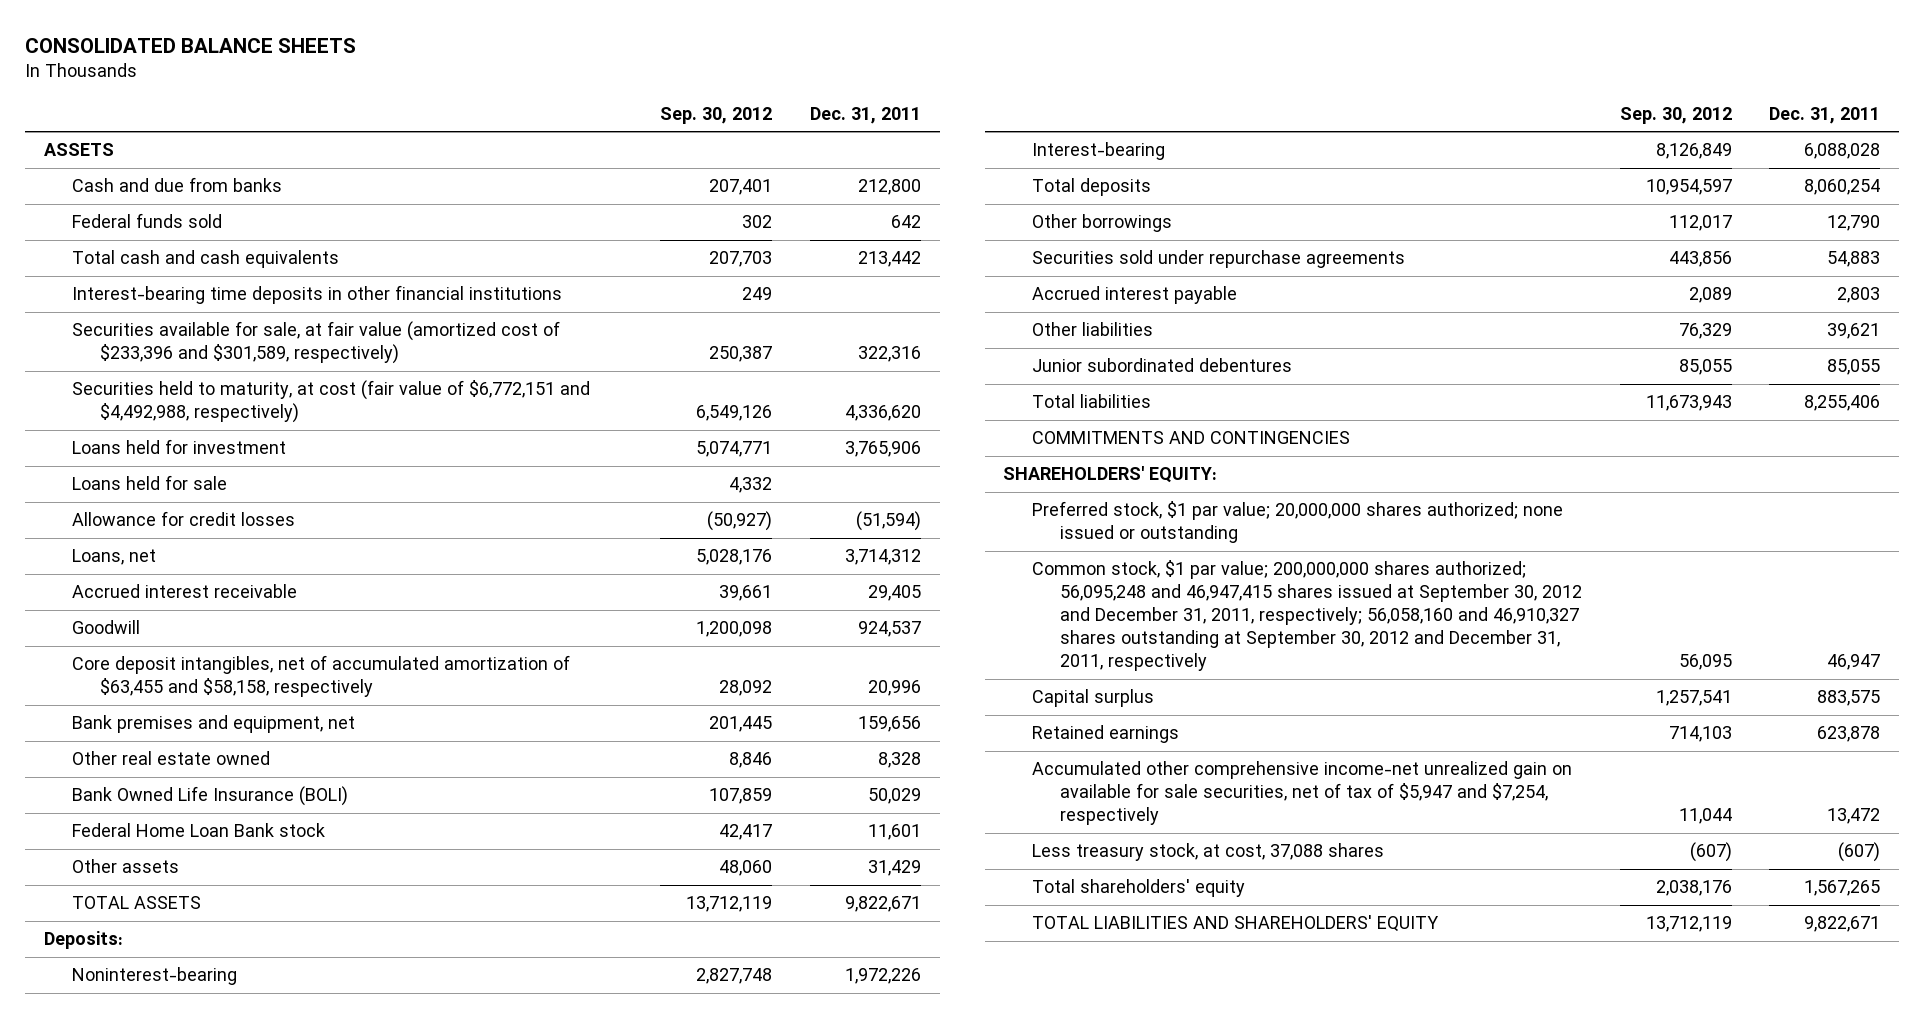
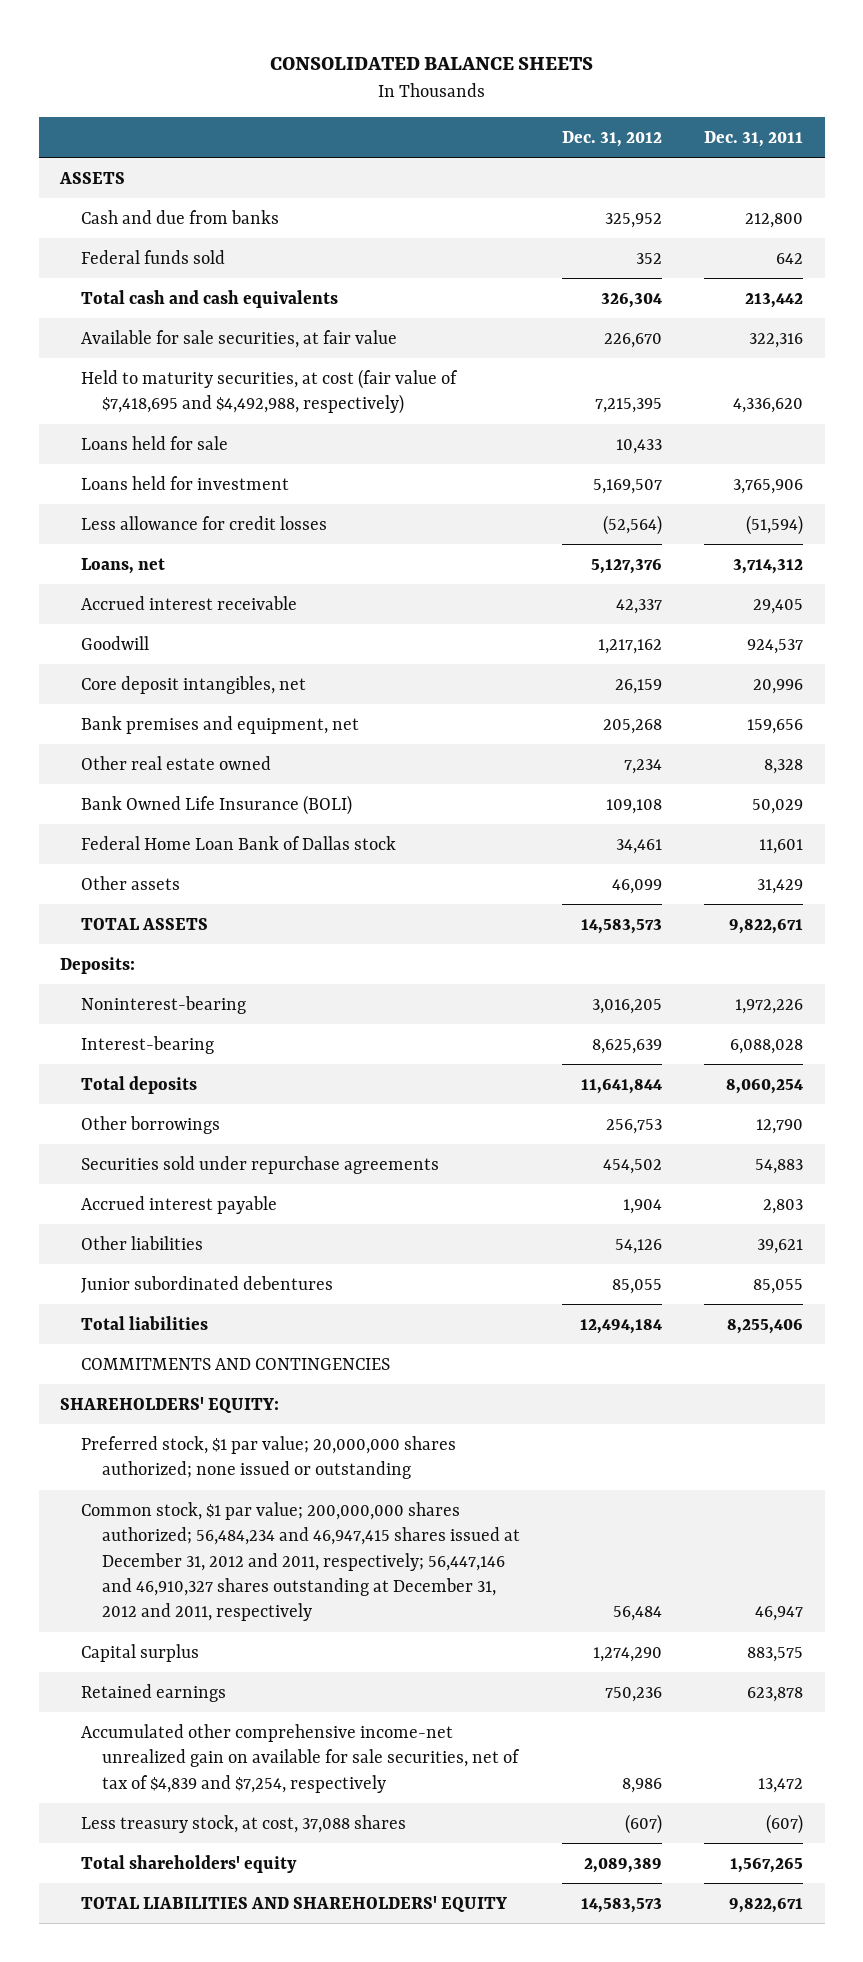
- | Sep. 30, 2012 | Dec. 31, 2011
+ | Dec. 31, 2012 | Dec. 31, 2011
- Interest-bearing time deposits in other financial institutions | 249 |
- Securities available for sale, at fair value (amortized cost of $233,396 and $301,589, respectively) | 250,387 | 322,316
- Securities held to maturity, at cost (fair value of $6,772,151 and $4,492,988, respectively) | 6,549,126 | 4,336,620
+ Available for sale securities, at fair value | 226,670 | 322,316
+ Held to maturity securities, at cost (fair value of $7,418,695 and $4,492,988, respectively) | 7,215,395 | 4,336,620
- Allowance for credit losses | (50,927) | (51,594)
moved down: Loans held for investment | 5,169,507 | 3,765,906
+ Less allowance for credit losses | (52,564) | (51,594)
- Core deposit intangibles, net of accumulated amortization of $63,455 and $58,158, respectively | 28,092 | 20,996
+ Core deposit intangibles, net | 26,159 | 20,996
- Federal Home Loan Bank stock | 42,417 | 11,601
+ Federal Home Loan Bank of Dallas stock | 34,461 | 11,601
- Common stock, $1 par value; 200,000,000 shares authorized; 56,095,248 and 46,947,415 shares issued at September 30, 2012 and December 31, 2011, respectively; 56,058,160 and 46,910,327 shares outstanding at September 30, 2012 and December 31, 2011, respectively | 56,095 | 46,947
+ Common stock, $1 par value; 200,000,000 shares authorized; 56,484,234 and 46,947,415 shares issued at December 31, 2012 and 2011, respectively; 56,447,146 and 46,910,327 shares outstanding at December 31, 2012 and 2011, respectively | 56,484 | 46,947
- Accumulated other comprehensive income-net unrealized gain on available for sale securities, net of tax of $5,947 and $7,254, respectively | 11,044 | 13,472
+ Accumulated other comprehensive income-net unrealized gain on available for sale securities, net of tax of $4,839 and $7,254, respectively | 8,986 | 13,472

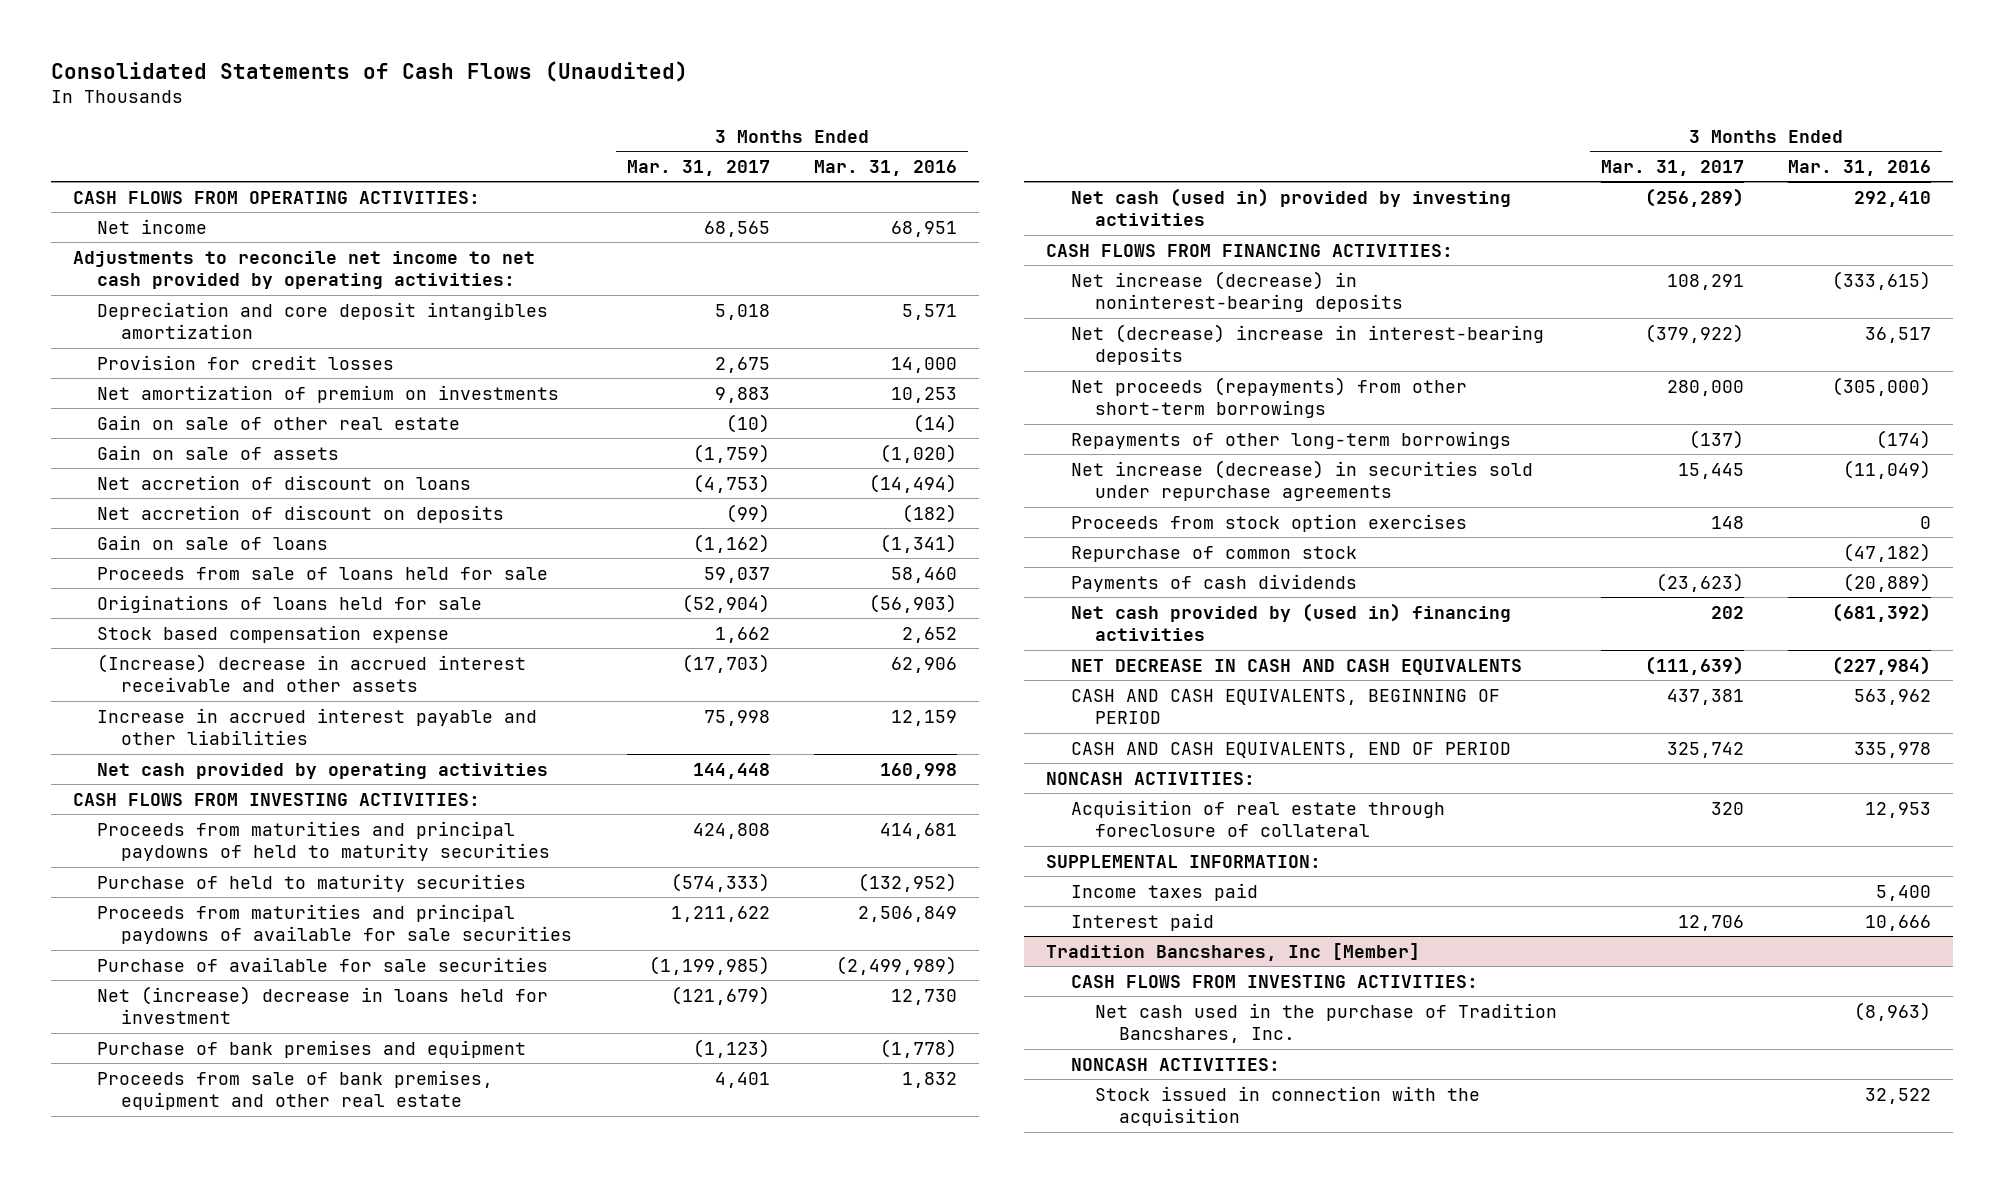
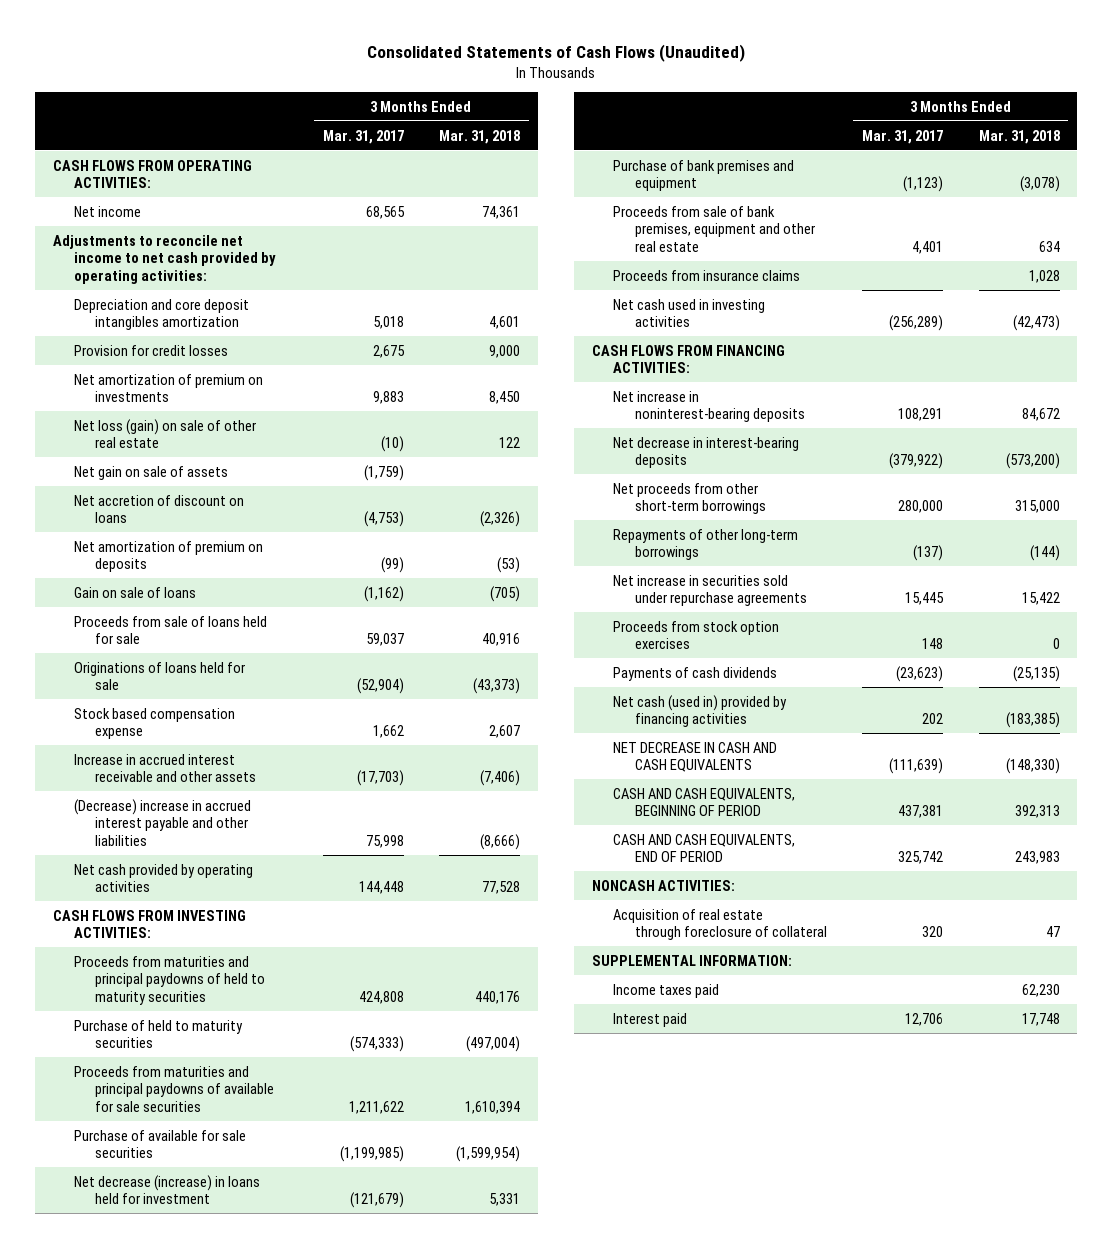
- | 3 Months Ended Mar. 31, 2017 | 3 Months Ended Mar. 31, 2016
+ | 3 Months Ended Mar. 31, 2017 | 3 Months Ended Mar. 31, 2018
- Gain on sale of other real estate | (10) | (14)
- Gain on sale of assets | (1,759) | (1,020)
+ Net loss (gain) on sale of other real estate | (10) | 122
+ Net gain on sale of assets | (1,759) |
- Net accretion of discount on deposits | (99) | (182)
+ Net amortization of premium on deposits | (99) | (53)
- (Increase) decrease in accrued interest receivable and other assets | (17,703) | 62,906
- Increase in accrued interest payable and other liabilities | 75,998 | 12,159
+ Increase in accrued interest receivable and other assets | (17,703) | (7,406)
+ (Decrease) increase in accrued interest payable and other liabilities | 75,998 | (8,666)
- Net (increase) decrease in loans held for investment | (121,679) | 12,730
+ Net decrease (increase) in loans held for investment | (121,679) | 5,331
- Net cash (used in) provided by investing activities | (256,289) | 292,410
+ Proceeds from insurance claims | | 1,028
+ Net cash used in investing activities | (256,289) | (42,473)
- Net increase (decrease) in noninterest-bearing deposits | 108,291 | (333,615)
- Net (decrease) increase in interest-bearing deposits | (379,922) | 36,517
- Net proceeds (repayments) from other short-term borrowings | 280,000 | (305,000)
+ Net increase in noninterest-bearing deposits | 108,291 | 84,672
+ Net decrease in interest-bearing deposits | (379,922) | (573,200)
+ Net proceeds from other short-term borrowings | 280,000 | 315,000
- Net increase (decrease) in securities sold under repurchase agreements | 15,445 | (11,049)
+ Net increase in securities sold under repurchase agreements | 15,445 | 15,422
- Repurchase of common stock | | (47,182)
- Net cash provided by (used in) financing activities | 202 | (681,392)
+ Net cash (used in) provided by financing activities | 202 | (183,385)
- Tradition Bancshares, Inc [Member]
- CASH FLOWS FROM INVESTING ACTIVITIES:
- Net cash used in the purchase of Tradition Bancshares, Inc. | | (8,963)
- NONCASH ACTIVITIES:
- Stock issued in connection with the acquisition | | 32,522

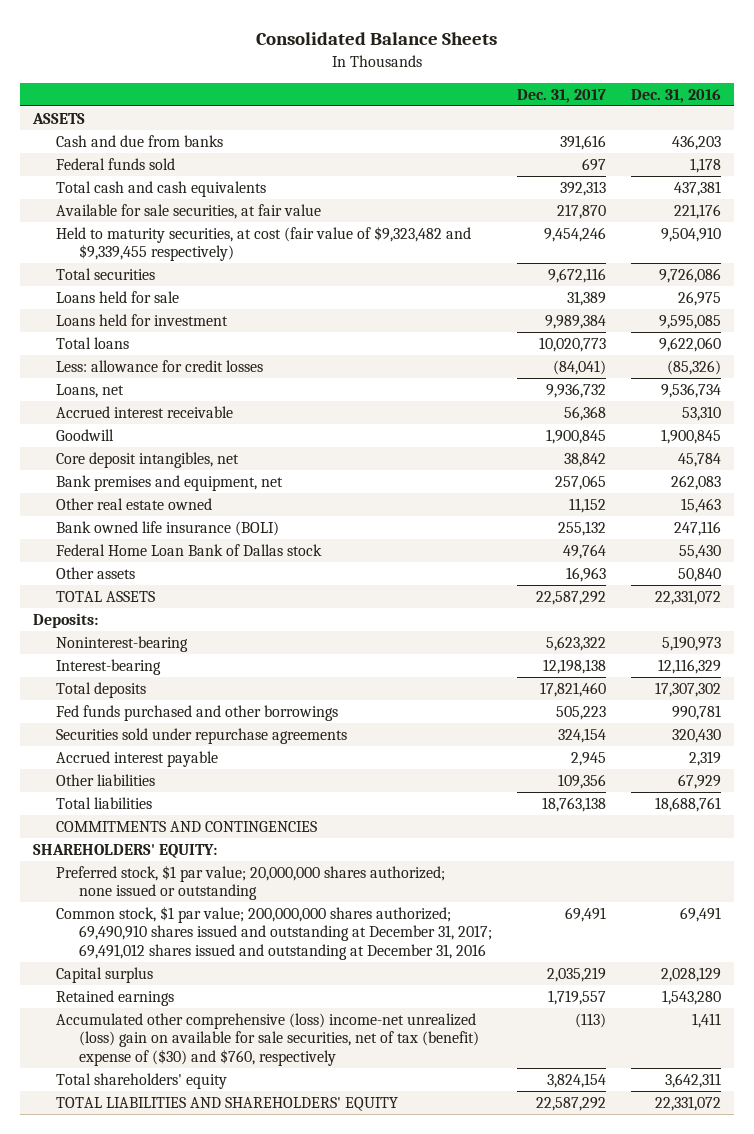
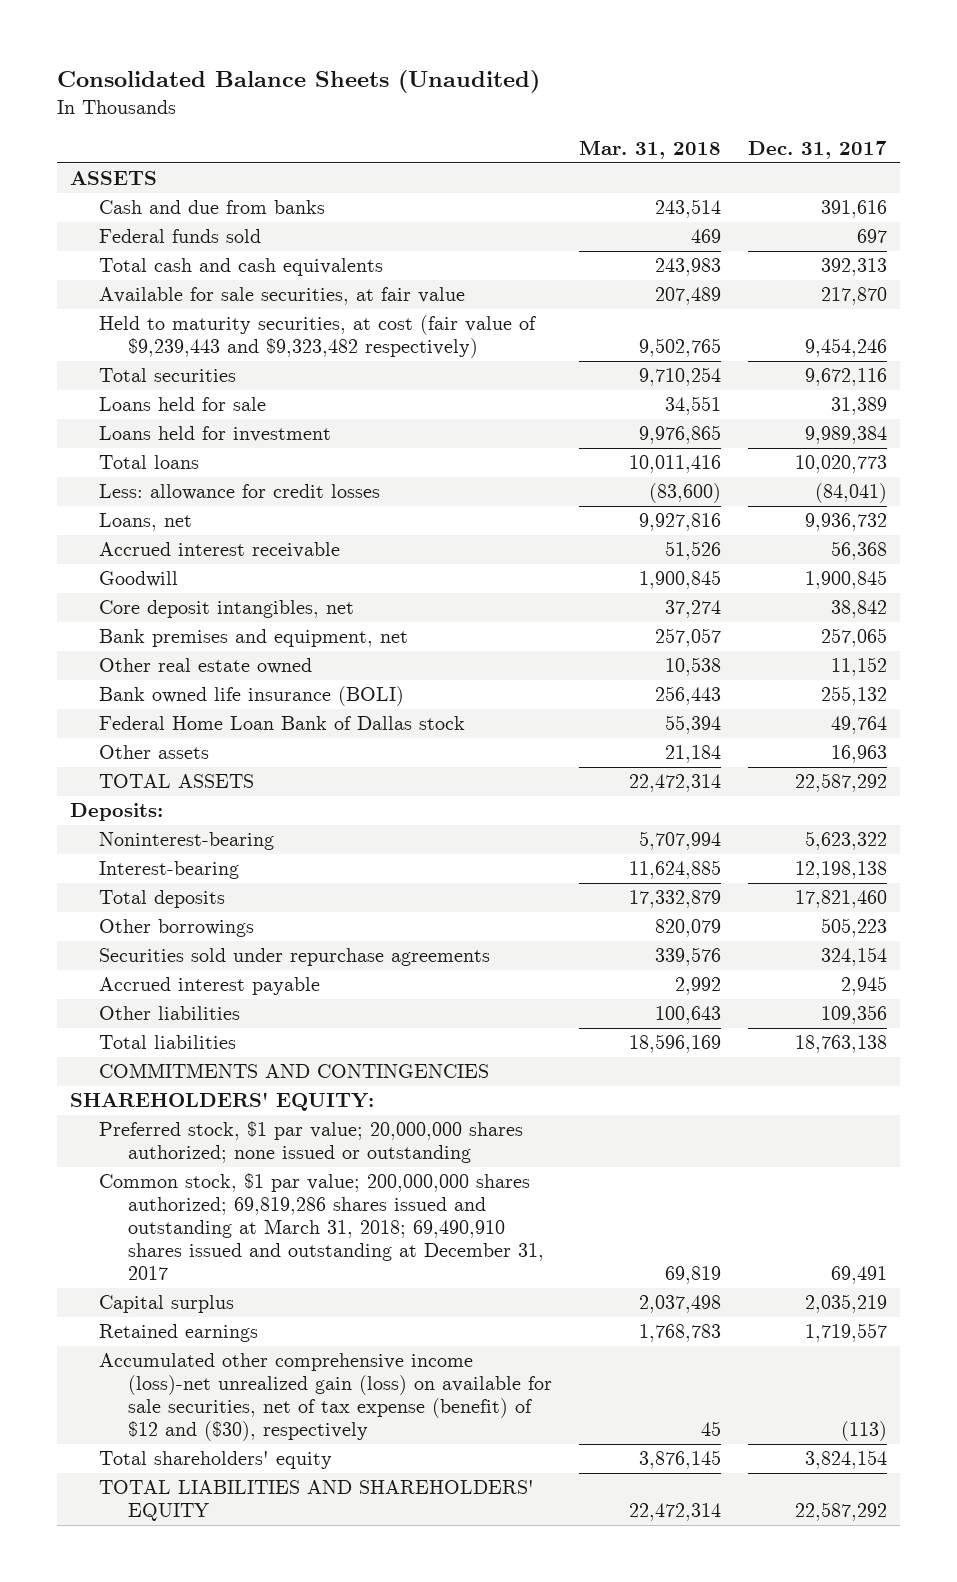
- Consolidated Balance Sheets
+ Consolidated Balance Sheets (Unaudited)
- | Dec. 31, 2017 | Dec. 31, 2016
+ | Mar. 31, 2018 | Dec. 31, 2017
- Held to maturity securities, at cost (fair value of $9,323,482 and $9,339,455 respectively) | 9,454,246 | 9,504,910
+ Held to maturity securities, at cost (fair value of $9,239,443 and $9,323,482 respectively) | 9,502,765 | 9,454,246
- Fed funds purchased and other borrowings | 505,223 | 990,781
+ Other borrowings | 820,079 | 505,223
- Common stock, $1 par value; 200,000,000 shares authorized; 69,490,910 shares issued and outstanding at December 31, 2017; 69,491,012 shares issued and outstanding at December 31, 2016 | 69,491 | 69,491
+ Common stock, $1 par value; 200,000,000 shares authorized; 69,819,286 shares issued and outstanding at March 31, 2018; 69,490,910 shares issued and outstanding at December 31, 2017 | 69,819 | 69,491
- Accumulated other comprehensive (loss) income-net unrealized (loss) gain on available for sale securities, net of tax (benefit) expense of ($30) and $760, respectively | (113) | 1,411
+ Accumulated other comprehensive income (loss)-net unrealized gain (loss) on available for sale securities, net of tax expense (benefit) of $12 and ($30), respectively | 45 | (113)

